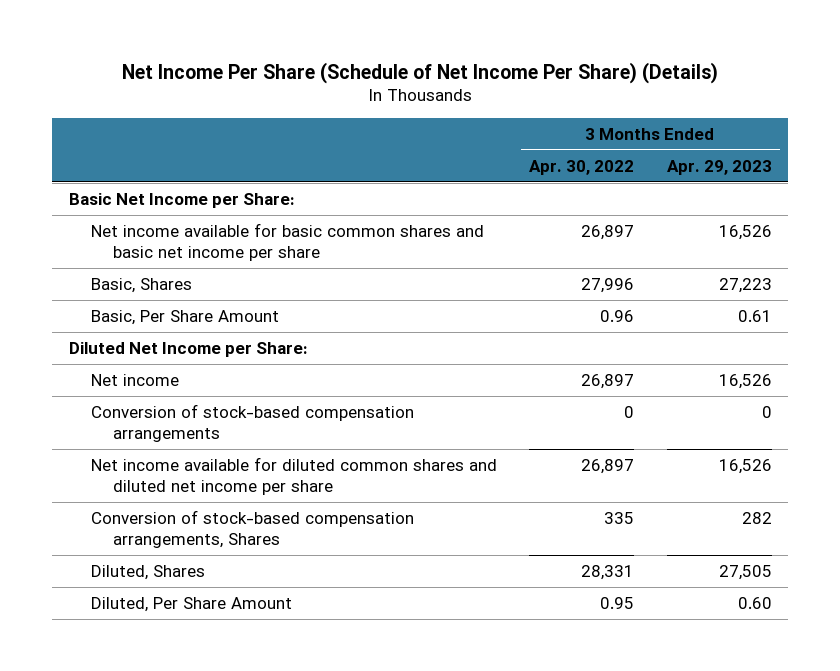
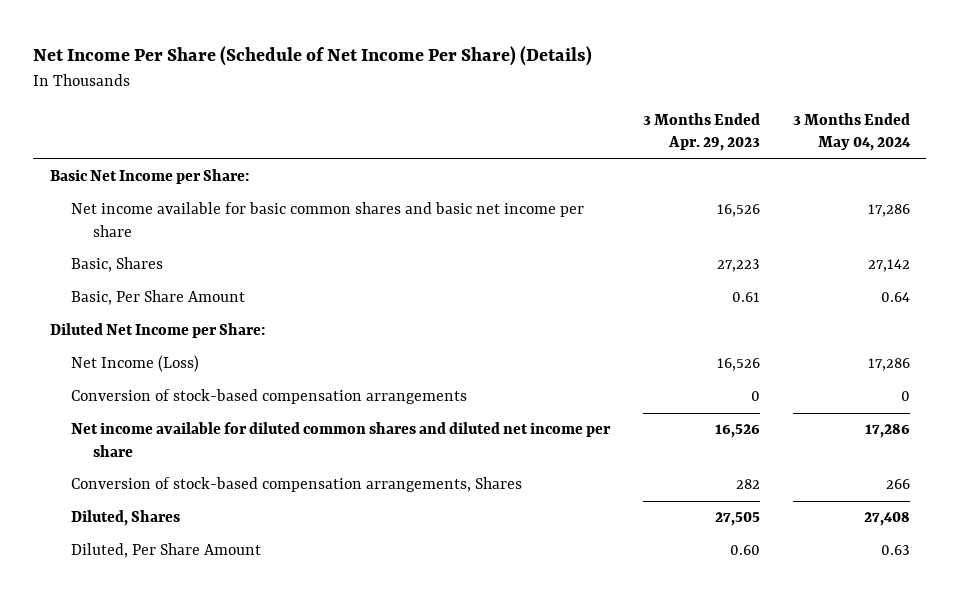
- | 3 Months Ended Apr. 30, 2022 | 3 Months Ended Apr. 29, 2023
+ | 3 Months Ended Apr. 29, 2023 | 3 Months Ended May 04, 2024
- Net income | 26,897 | 16,526
+ Net Income (Loss) | 16,526 | 17,286

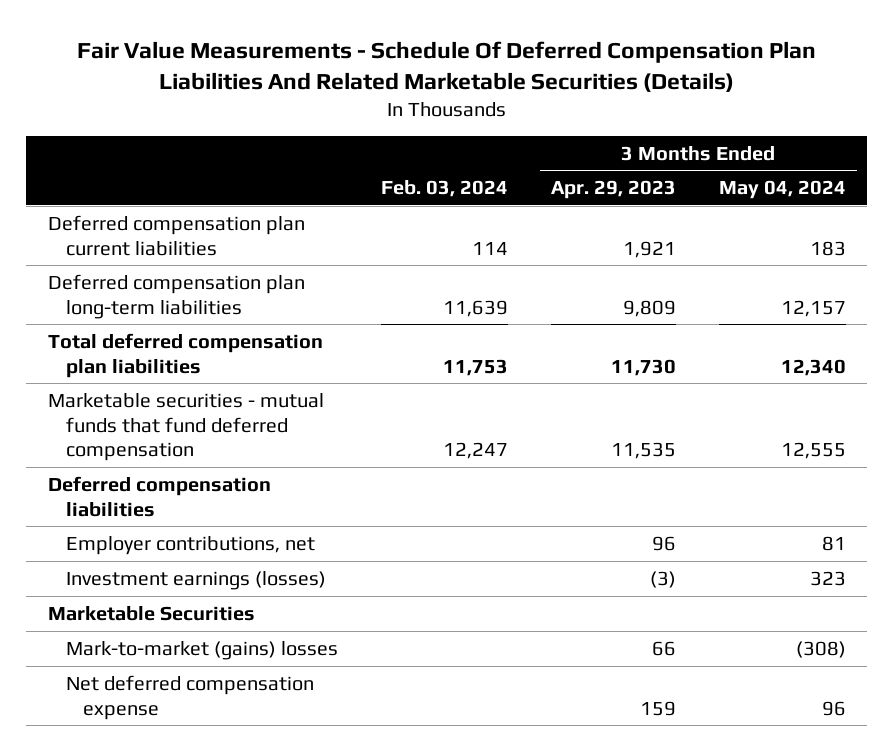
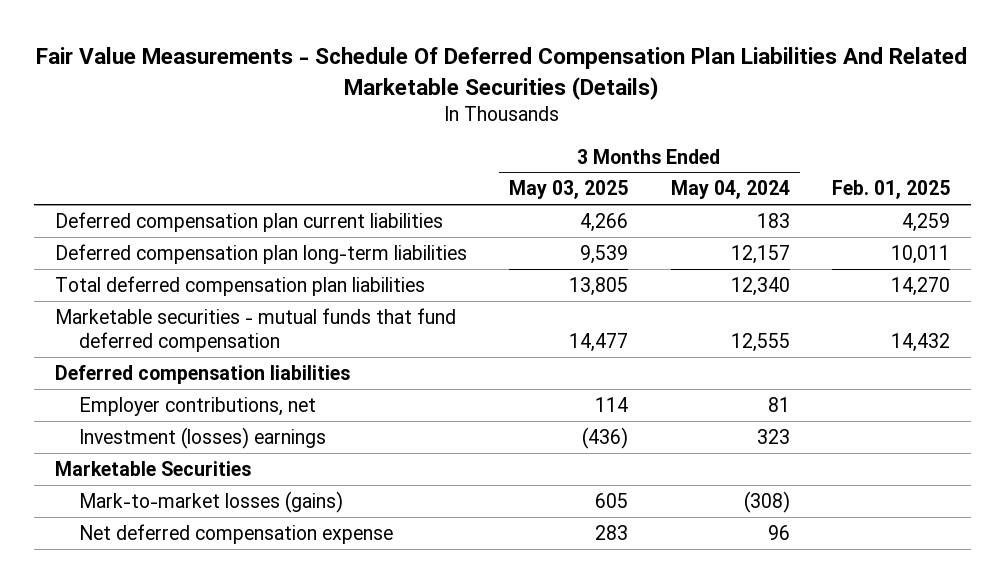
- | Feb. 03, 2024 | 3 Months Ended Apr. 29, 2023 | 3 Months Ended May 04, 2024
+ | 3 Months Ended May 03, 2025 | 3 Months Ended May 04, 2024 | Feb. 01, 2025
- Investment earnings (losses) | | (3) | 323
+ Investment (losses) earnings | (436) | 323 |
- Mark-to-market (gains) losses | | 66 | (308)
+ Mark-to-market losses (gains) | 605 | (308) |

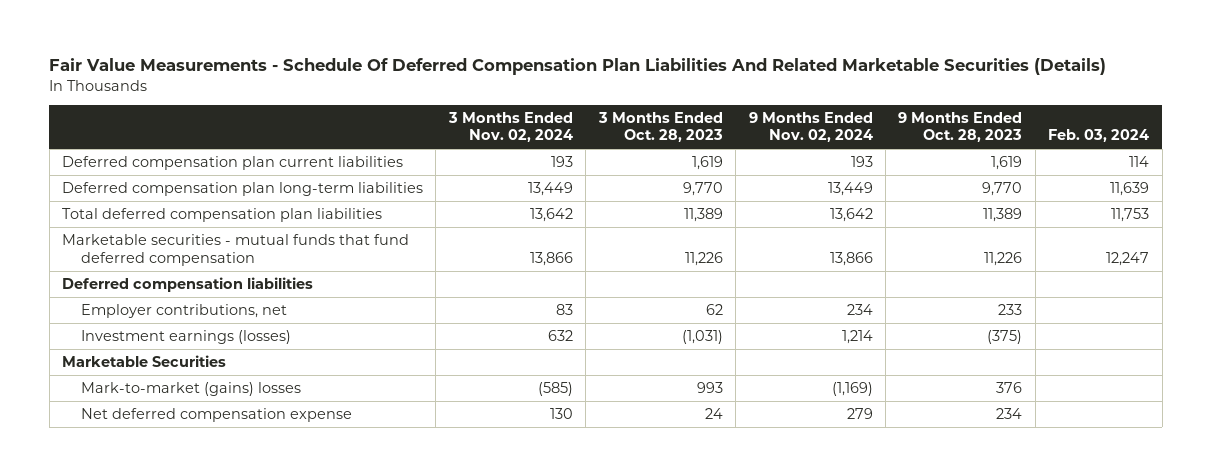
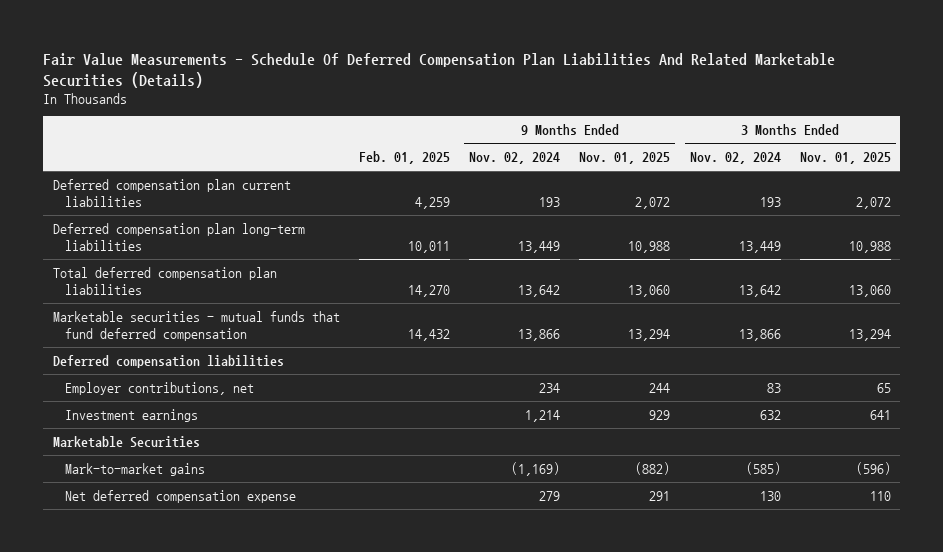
- | 3 Months Ended Nov. 02, 2024 | 3 Months Ended Oct. 28, 2023 | 9 Months Ended Nov. 02, 2024 | 9 Months Ended Oct. 28, 2023 | Feb. 03, 2024
+ | Feb. 01, 2025 | 9 Months Ended Nov. 02, 2024 | 9 Months Ended Nov. 01, 2025 | 3 Months Ended Nov. 02, 2024 | 3 Months Ended Nov. 01, 2025
- Investment earnings (losses) | 632 | (1,031) | 1,214 | (375) |
+ Investment earnings | | 1,214 | 929 | 632 | 641
- Mark-to-market (gains) losses | (585) | 993 | (1,169) | 376 |
+ Mark-to-market gains | | (1,169) | (882) | (585) | (596)

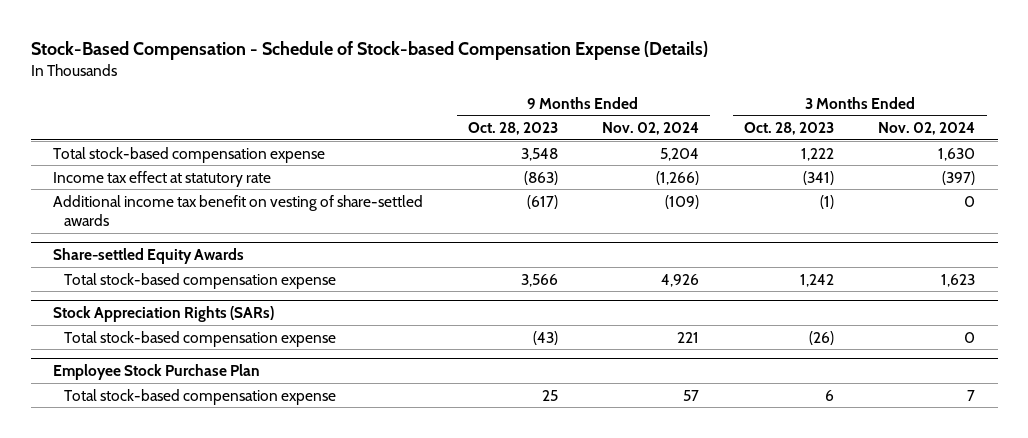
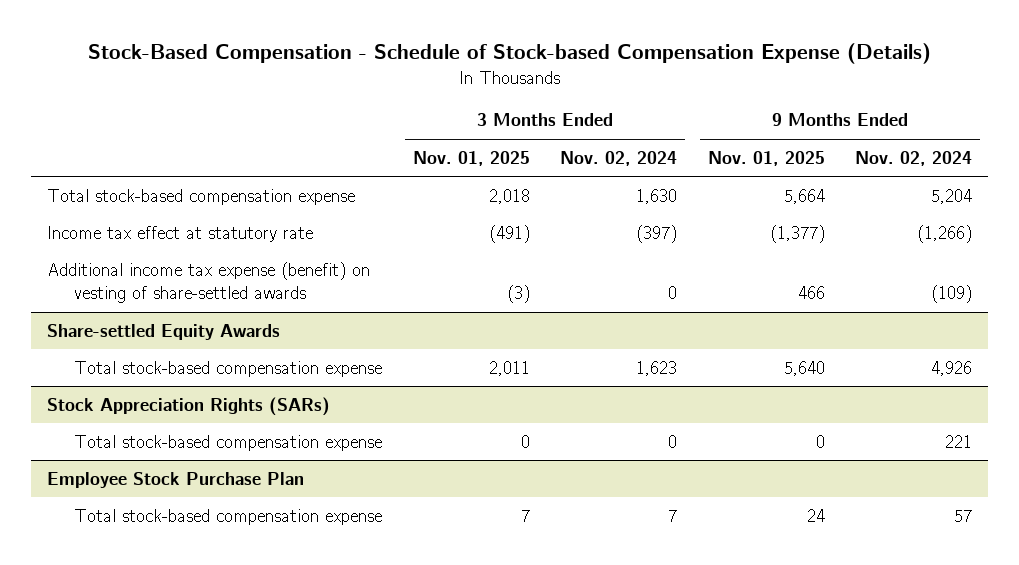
- | 9 Months Ended Oct. 28, 2023 | 9 Months Ended Nov. 02, 2024 | 3 Months Ended Oct. 28, 2023 | 3 Months Ended Nov. 02, 2024
+ | 3 Months Ended Nov. 01, 2025 | 3 Months Ended Nov. 02, 2024 | 9 Months Ended Nov. 01, 2025 | 9 Months Ended Nov. 02, 2024
- Additional income tax benefit on vesting of share-settled awards | (617) | (109) | (1) | 0
+ Additional income tax expense (benefit) on vesting of share-settled awards | (3) | 0 | 466 | (109)

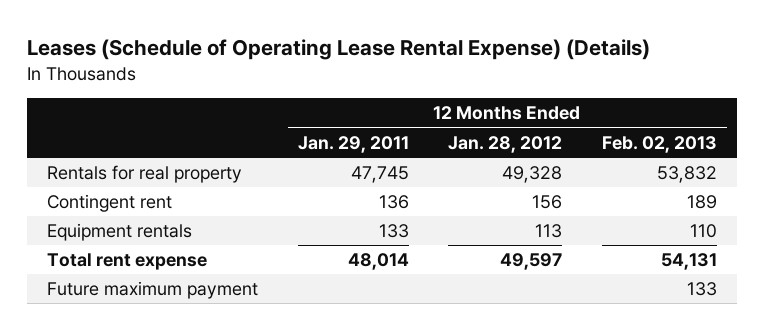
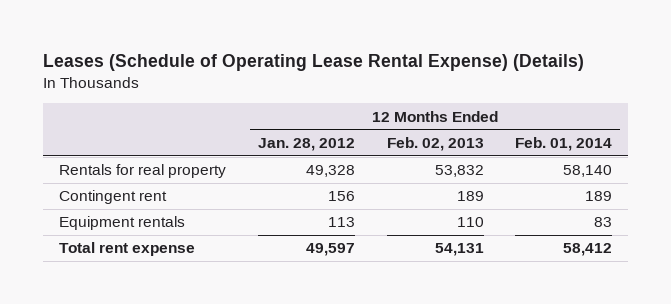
- | 12 Months Ended Jan. 29, 2011 | 12 Months Ended Jan. 28, 2012 | 12 Months Ended Feb. 02, 2013
+ | 12 Months Ended Jan. 28, 2012 | 12 Months Ended Feb. 02, 2013 | 12 Months Ended Feb. 01, 2014
- Future maximum payment | | | 133

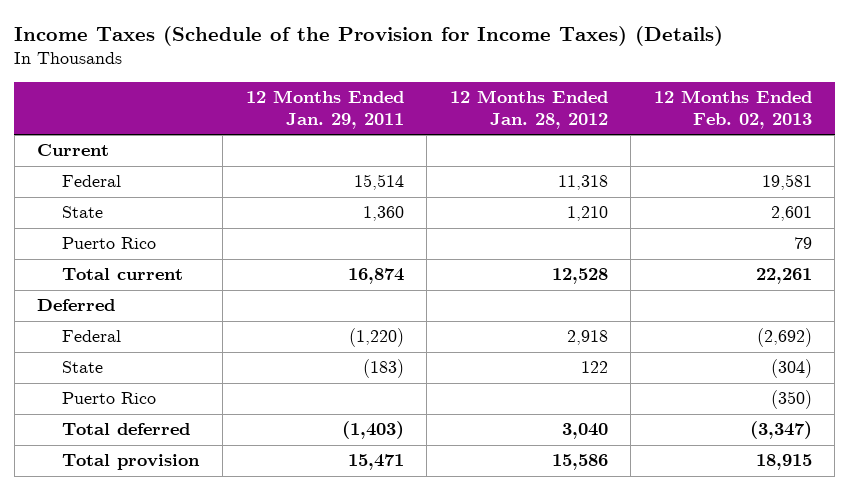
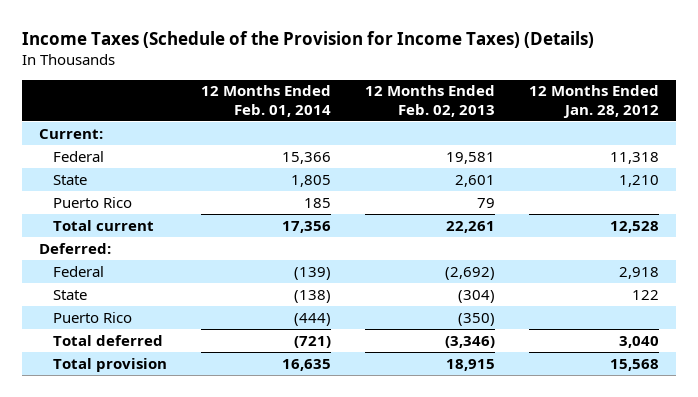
- | 12 Months Ended Jan. 29, 2011 | 12 Months Ended Jan. 28, 2012 | 12 Months Ended Feb. 02, 2013
+ | 12 Months Ended Feb. 01, 2014 | 12 Months Ended Feb. 02, 2013 | 12 Months Ended Jan. 28, 2012
- Current
+ Current:
- Deferred
+ Deferred:
- Total deferred | (1,403) | 3,040 | (3,347)
- Total provision | 15,471 | 15,586 | 18,915
+ Total deferred | (721) | (3,346) | 3,040
+ Total provision | 16,635 | 18,915 | 15,568

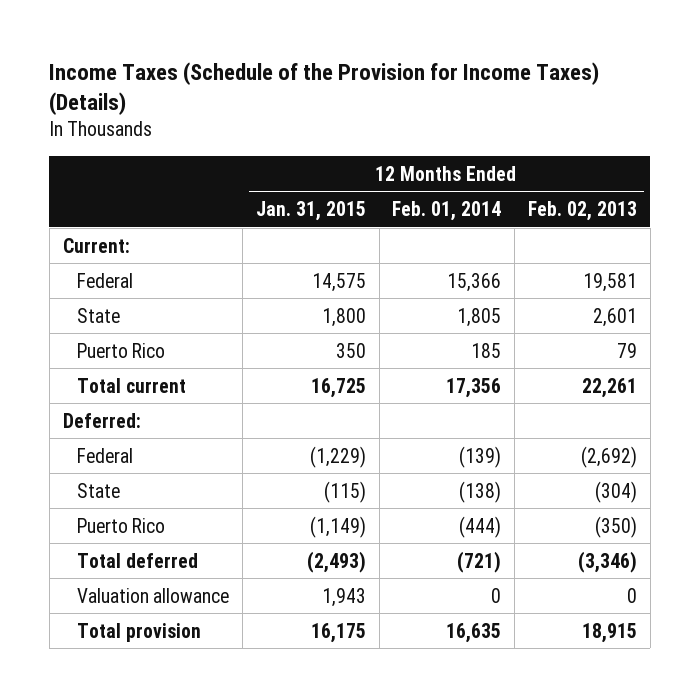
- | 12 Months Ended Feb. 01, 2014 | 12 Months Ended Feb. 02, 2013 | 12 Months Ended Jan. 28, 2012
+ | 12 Months Ended Jan. 31, 2015 | 12 Months Ended Feb. 01, 2014 | 12 Months Ended Feb. 02, 2013
+ Valuation allowance | 1,943 | 0 | 0

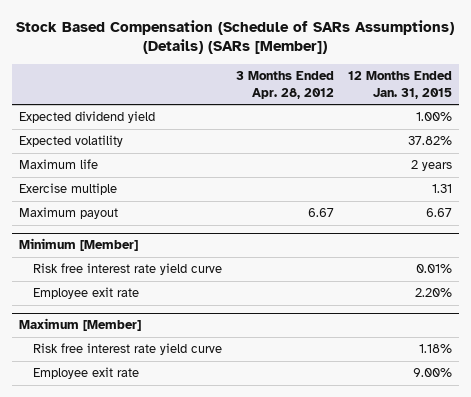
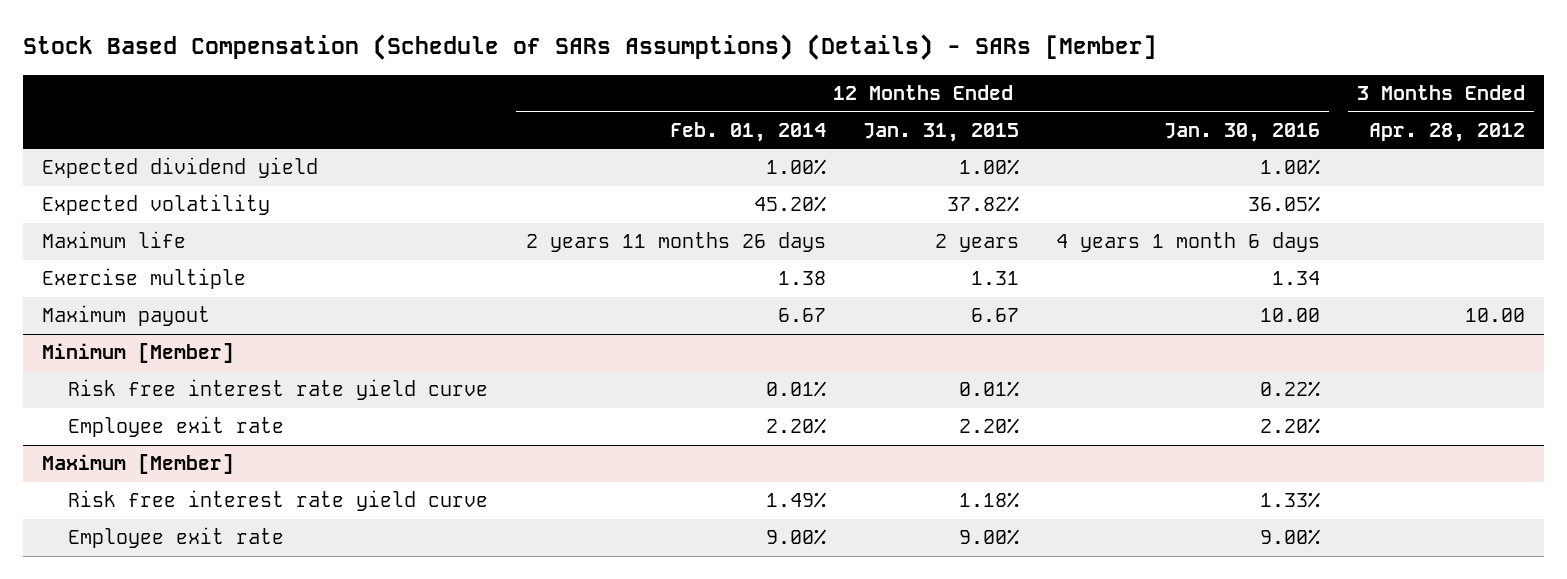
- Stock Based Compensation (Schedule of SARs Assumptions) (Details) (SARs [Member])
+ Stock Based Compensation (Schedule of SARs Assumptions) (Details) - SARs [Member]
- | 3 Months Ended Apr. 28, 2012 | 12 Months Ended Jan. 31, 2015
+ | 12 Months Ended Feb. 01, 2014 | 12 Months Ended Jan. 31, 2015 | 12 Months Ended Jan. 30, 2016 | 3 Months Ended Apr. 28, 2012
- Maximum payout | 6.67 | 6.67
+ Maximum payout | 6.67 | 6.67 | 10.00 | 10.00

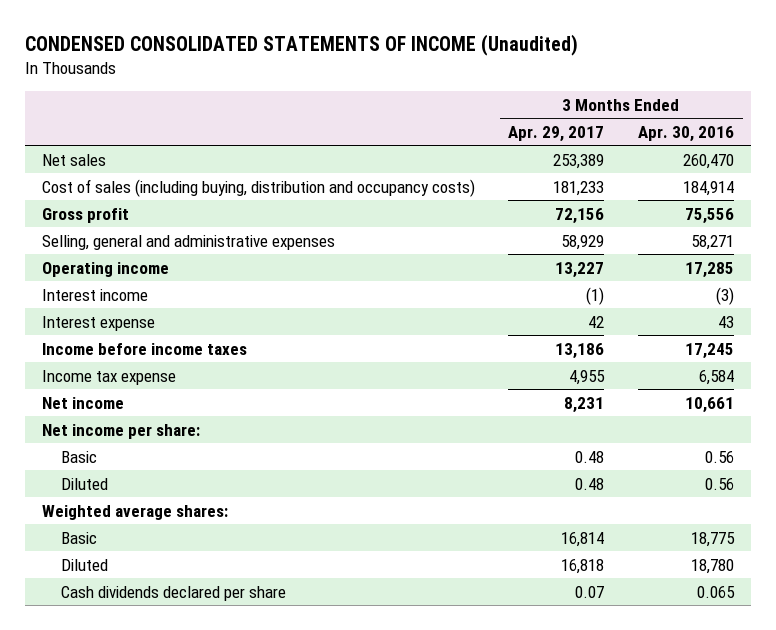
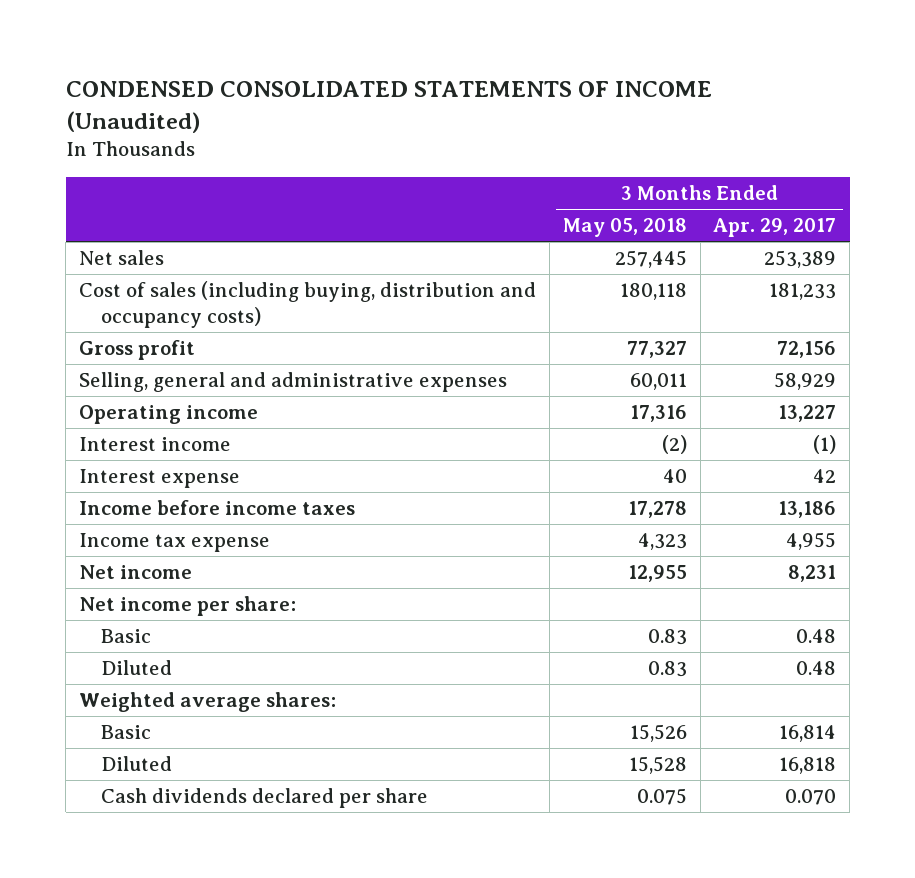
- | 3 Months Ended Apr. 29, 2017 | 3 Months Ended Apr. 30, 2016
+ | 3 Months Ended May 05, 2018 | 3 Months Ended Apr. 29, 2017
- Cash dividends declared per share | 0.07 | 0.065
+ Cash dividends declared per share | 0.075 | 0.070

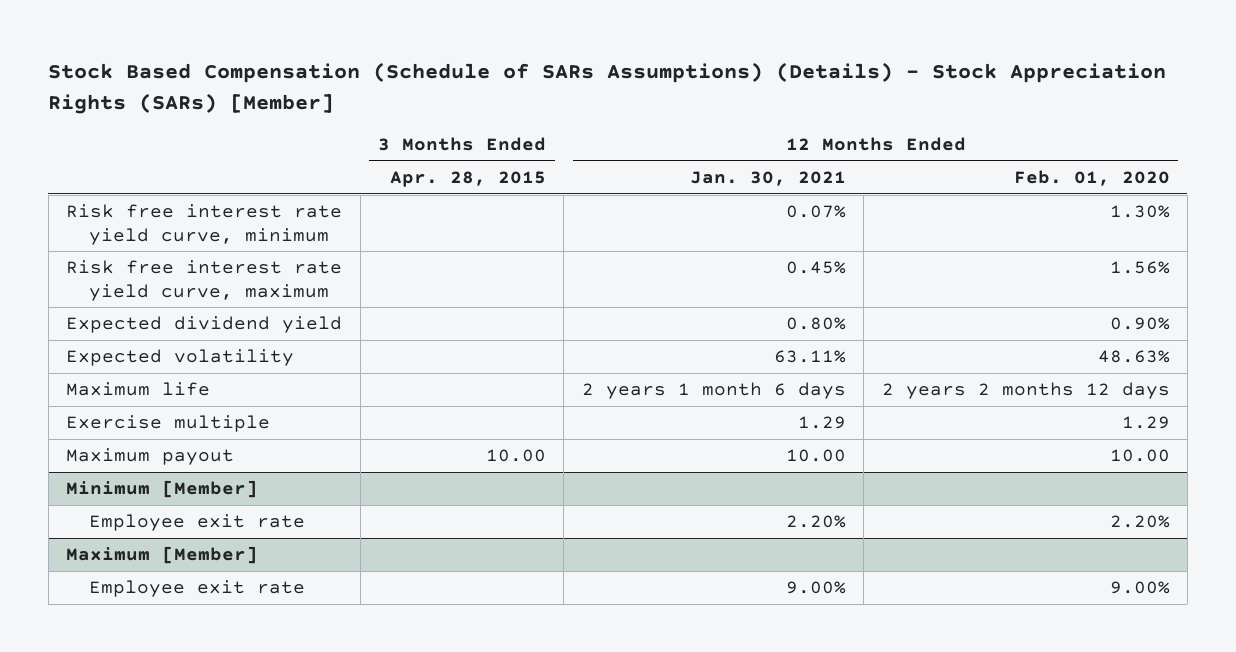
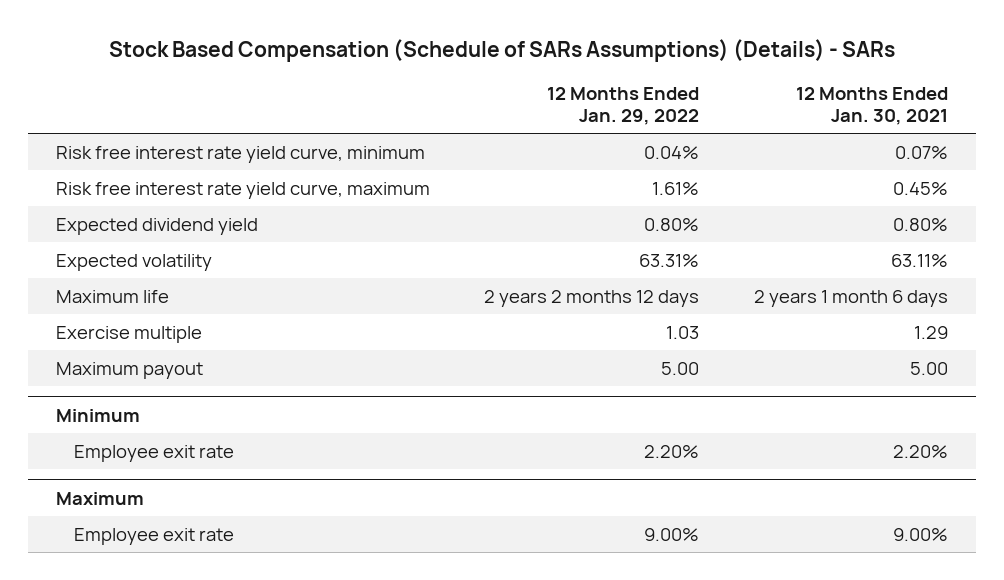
- Stock Based Compensation (Schedule of SARs Assumptions) (Details) - Stock Appreciation Rights (SARs) [Member]
+ Stock Based Compensation (Schedule of SARs Assumptions) (Details) - SARs
- | 3 Months Ended Apr. 28, 2015 | 12 Months Ended Jan. 30, 2021 | 12 Months Ended Feb. 01, 2020
+ | 12 Months Ended Jan. 29, 2022 | 12 Months Ended Jan. 30, 2021
- Maximum payout | 10.00 | 10.00 | 10.00
- Minimum [Member]
+ Maximum payout | 5.00 | 5.00
+ Minimum
- Maximum [Member]
+ Maximum

